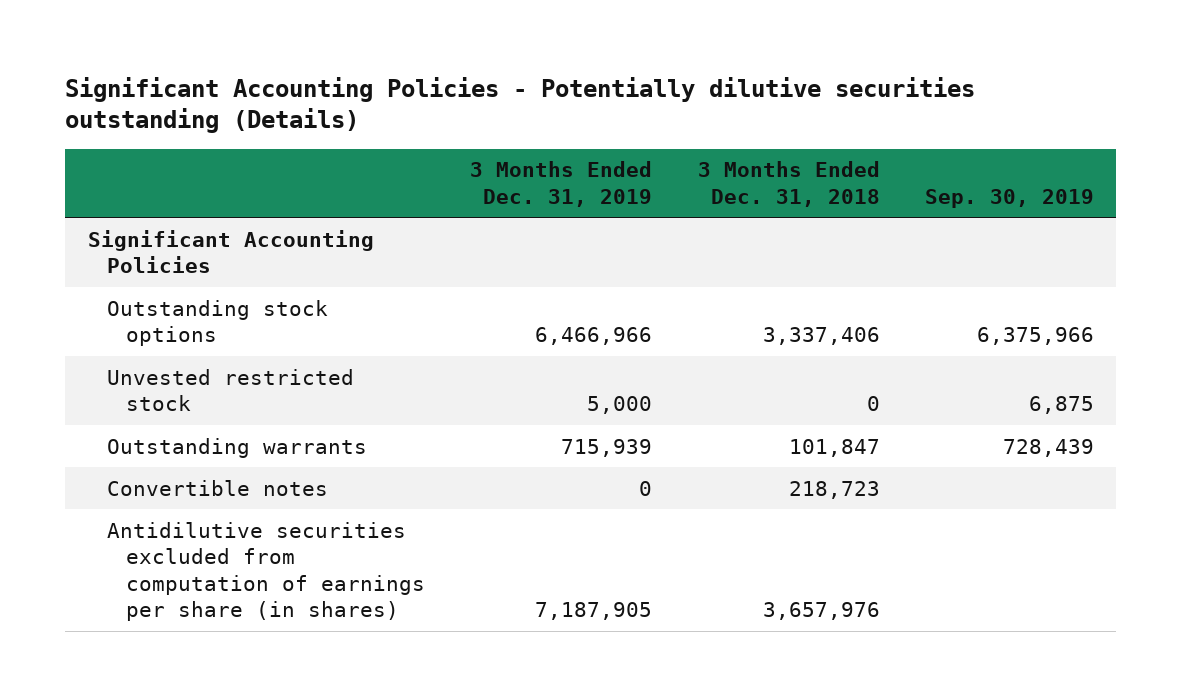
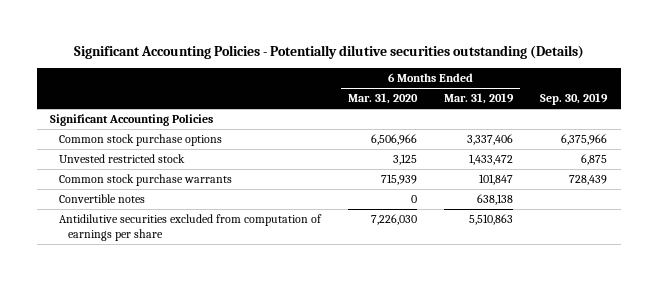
- | 3 Months Ended Dec. 31, 2019 | 3 Months Ended Dec. 31, 2018 | Sep. 30, 2019
+ | 6 Months Ended Mar. 31, 2020 | 6 Months Ended Mar. 31, 2019 | Sep. 30, 2019
- Outstanding stock options | 6,466,966 | 3,337,406 | 6,375,966
+ Common stock purchase options | 6,506,966 | 3,337,406 | 6,375,966
- Outstanding warrants | 715,939 | 101,847 | 728,439
+ Common stock purchase warrants | 715,939 | 101,847 | 728,439
- Antidilutive securities excluded from computation of earnings per share (in shares) | 7,187,905 | 3,657,976 |
+ Antidilutive securities excluded from computation of earnings per share | 7,226,030 | 5,510,863 |

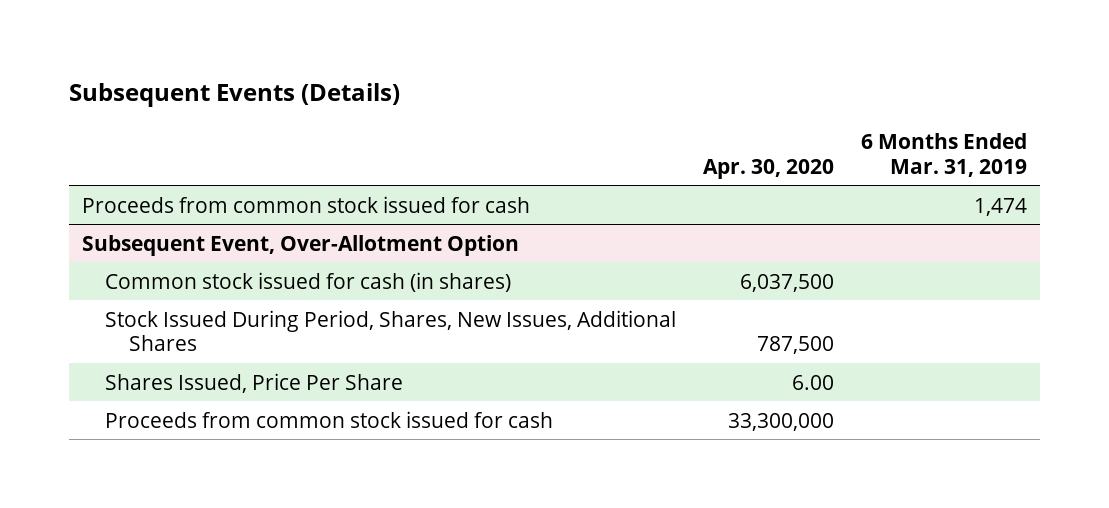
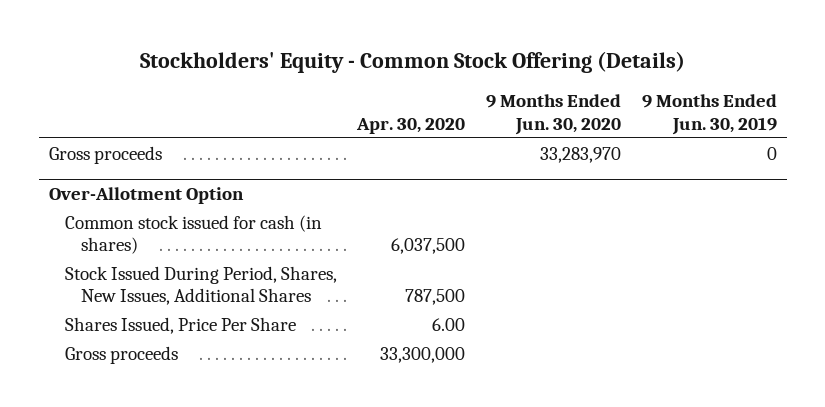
- Subsequent Events (Details)
+ Stockholders' Equity - Common Stock Offering (Details)
- | Apr. 30, 2020 | 6 Months Ended Mar. 31, 2019
+ | Apr. 30, 2020 | 9 Months Ended Jun. 30, 2020 | 9 Months Ended Jun. 30, 2019
- Proceeds from common stock issued for cash | | 1,474
- Subsequent Event, Over-Allotment Option
+ Gross proceeds | | 33,283,970 | 0
+ Over-Allotment Option
- Proceeds from common stock issued for cash | 33,300,000 |
+ Gross proceeds | 33,300,000 | |

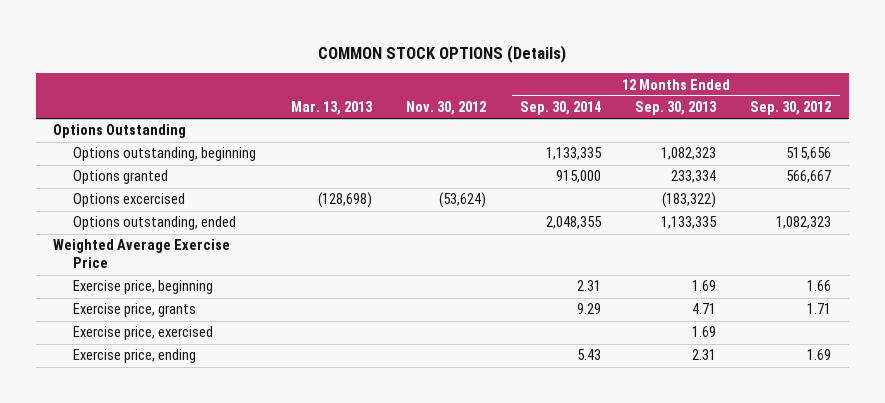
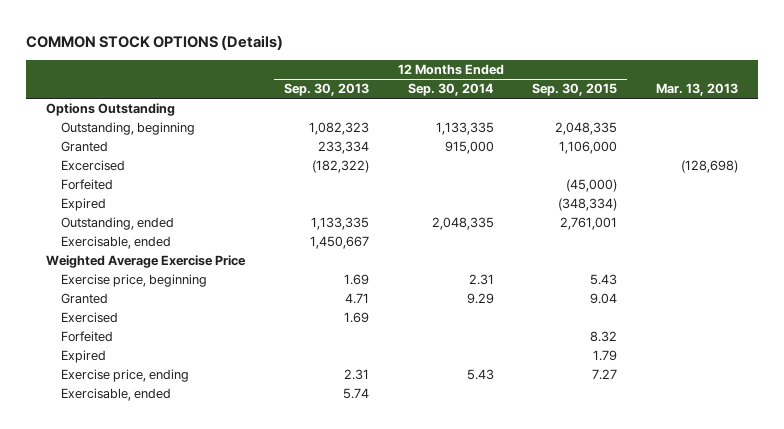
- | Mar. 13, 2013 | Nov. 30, 2012 | 12 Months Ended Sep. 30, 2014 | 12 Months Ended Sep. 30, 2013 | 12 Months Ended Sep. 30, 2012
+ | 12 Months Ended Sep. 30, 2013 | 12 Months Ended Sep. 30, 2014 | 12 Months Ended Sep. 30, 2015 | Mar. 13, 2013
- Options outstanding, beginning | | | 1,133,335 | 1,082,323 | 515,656
- Options granted | | | 915,000 | 233,334 | 566,667
- Options excercised | (128,698) | (53,624) | | (183,322) |
- Options outstanding, ended | | | 2,048,355 | 1,133,335 | 1,082,323
+ Outstanding, beginning | 1,082,323 | 1,133,335 | 2,048,335 |
+ Granted | 233,334 | 915,000 | 1,106,000 |
+ Excercised | (182,322) | | | (128,698)
+ Forfeited | | | (45,000) |
+ Expired | | | (348,334) |
+ Outstanding, ended | 1,133,335 | 2,048,335 | 2,761,001 |
+ Exercisable, ended | 1,450,667 | | |
- Exercise price, grants | | | 9.29 | 4.71 | 1.71
- Exercise price, exercised | | | | 1.69 |
+ Granted | 4.71 | 9.29 | 9.04 |
+ Exercised | 1.69 | | |
+ Forfeited | | | 8.32 |
+ Expired | | | 1.79 |
+ Exercisable, ended | 5.74 | | |

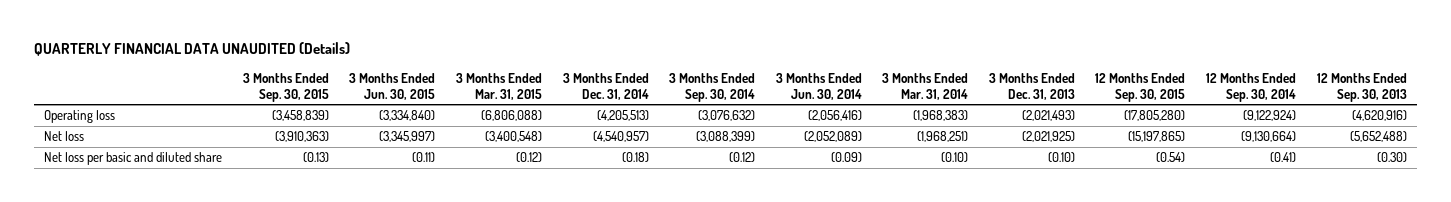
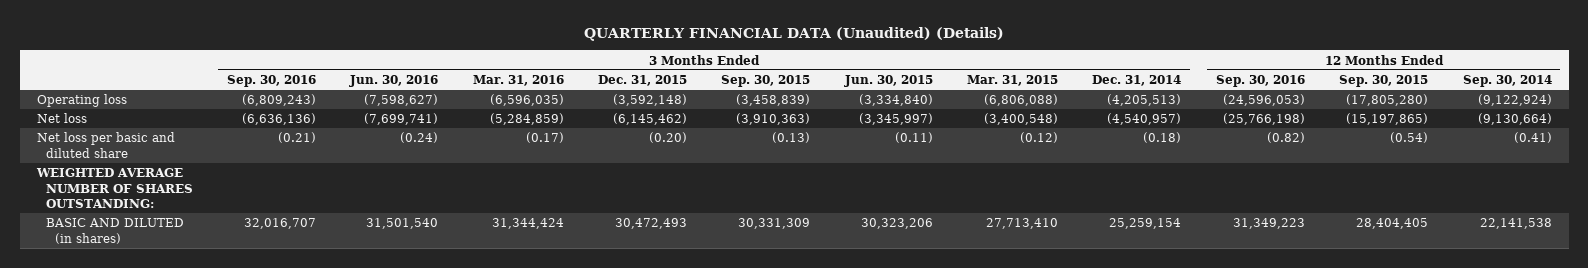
- QUARTERLY FINANCIAL DATA UNAUDITED (Details)
+ QUARTERLY FINANCIAL DATA (Unaudited) (Details)
- | 3 Months Ended Sep. 30, 2015 | 3 Months Ended Jun. 30, 2015 | 3 Months Ended Mar. 31, 2015 | 3 Months Ended Dec. 31, 2014 | 3 Months Ended Sep. 30, 2014 | 3 Months Ended Jun. 30, 2014 | 3 Months Ended Mar. 31, 2014 | 3 Months Ended Dec. 31, 2013 | 12 Months Ended Sep. 30, 2015 | 12 Months Ended Sep. 30, 2014 | 12 Months Ended Sep. 30, 2013
+ | 3 Months Ended Sep. 30, 2016 | 3 Months Ended Jun. 30, 2016 | 3 Months Ended Mar. 31, 2016 | 3 Months Ended Dec. 31, 2015 | 3 Months Ended Sep. 30, 2015 | 3 Months Ended Jun. 30, 2015 | 3 Months Ended Mar. 31, 2015 | 3 Months Ended Dec. 31, 2014 | 12 Months Ended Sep. 30, 2016 | 12 Months Ended Sep. 30, 2015 | 12 Months Ended Sep. 30, 2014
+ WEIGHTED AVERAGE NUMBER OF SHARES OUTSTANDING:
+ BASIC AND DILUTED (in shares) | 32,016,707 | 31,501,540 | 31,344,424 | 30,472,493 | 30,331,309 | 30,323,206 | 27,713,410 | 25,259,154 | 31,349,223 | 28,404,405 | 22,141,538

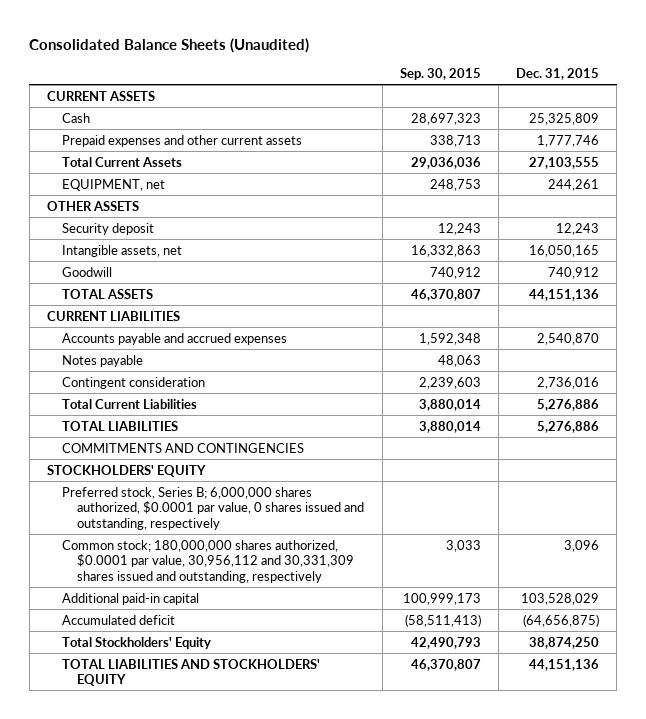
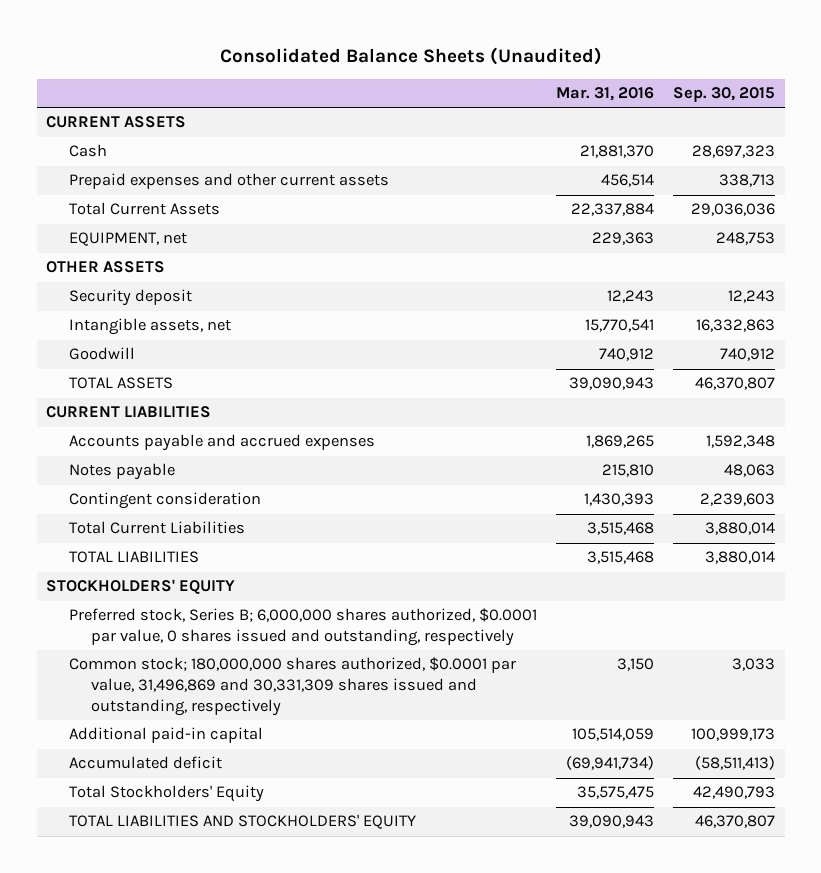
- | Sep. 30, 2015 | Dec. 31, 2015
+ | Mar. 31, 2016 | Sep. 30, 2015
- COMMITMENTS AND CONTINGENCIES
- Common stock; 180,000,000 shares authorized, $0.0001 par value, 30,956,112 and 30,331,309 shares issued and outstanding, respectively | 3,033 | 3,096
+ Common stock; 180,000,000 shares authorized, $0.0001 par value, 31,496,869 and 30,331,309 shares issued and outstanding, respectively | 3,150 | 3,033

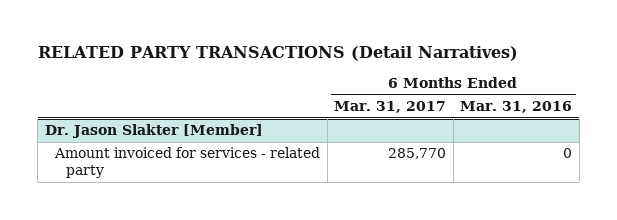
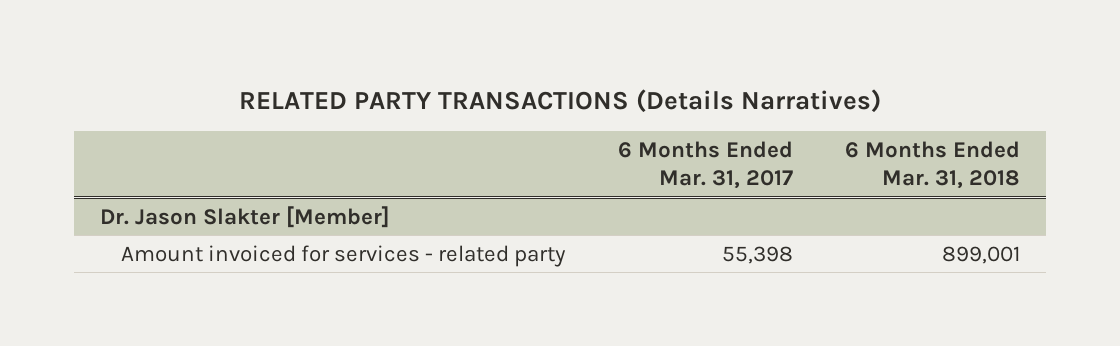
- RELATED PARTY TRANSACTIONS (Detail Narratives)
+ RELATED PARTY TRANSACTIONS (Details Narratives)
- | 6 Months Ended Mar. 31, 2017 | 6 Months Ended Mar. 31, 2016
+ | 6 Months Ended Mar. 31, 2017 | 6 Months Ended Mar. 31, 2018
@ Dr. Jason Slakter [Member]
- Amount invoiced for services - related party | 285,770 | 0
+ Amount invoiced for services - related party | 55,398 | 899,001

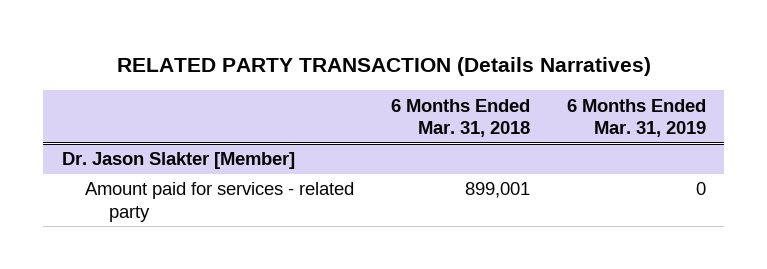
- RELATED PARTY TRANSACTIONS (Details Narratives)
+ RELATED PARTY TRANSACTION (Details Narratives)
- | 6 Months Ended Mar. 31, 2017 | 6 Months Ended Mar. 31, 2018
+ | 6 Months Ended Mar. 31, 2018 | 6 Months Ended Mar. 31, 2019
@ Dr. Jason Slakter [Member]
- Amount invoiced for services - related party | 55,398 | 899,001
+ Amount paid for services - related party | 899,001 | 0

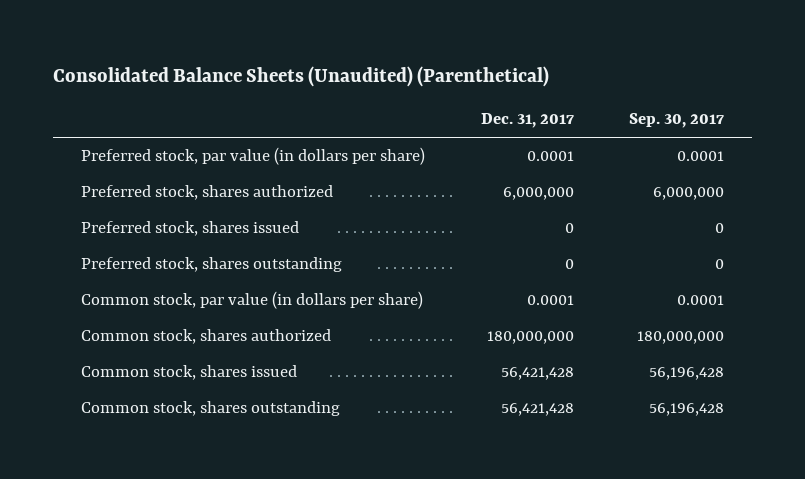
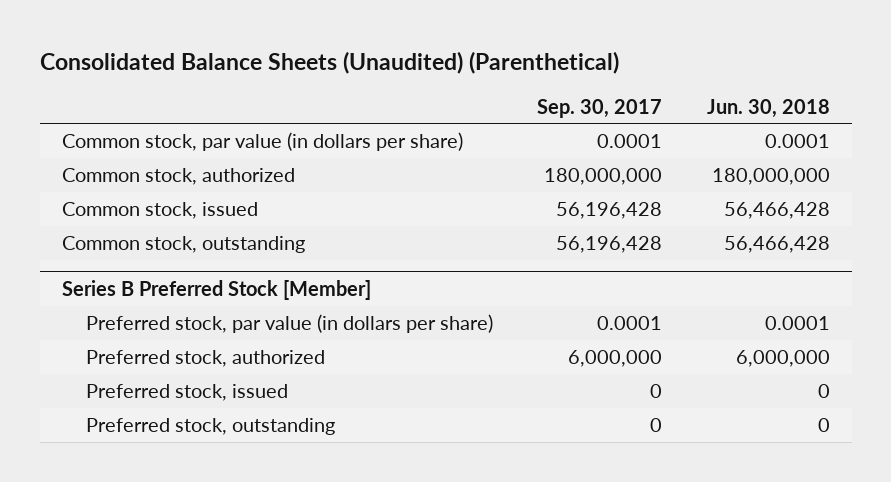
- | Dec. 31, 2017 | Sep. 30, 2017
+ | Sep. 30, 2017 | Jun. 30, 2018
- Preferred stock, par value (in dollars per share) | 0.0001 | 0.0001
- Preferred stock, shares authorized | 6,000,000 | 6,000,000
- Preferred stock, shares issued | 0 | 0
- Preferred stock, shares outstanding | 0 | 0
- Common stock, shares authorized | 180,000,000 | 180,000,000
- Common stock, shares issued | 56,421,428 | 56,196,428
- Common stock, shares outstanding | 56,421,428 | 56,196,428
+ Common stock, authorized | 180,000,000 | 180,000,000
+ Common stock, issued | 56,196,428 | 56,466,428
+ Common stock, outstanding | 56,196,428 | 56,466,428
+ Series B Preferred Stock [Member]
+ Preferred stock, par value (in dollars per share) | 0.0001 | 0.0001
+ Preferred stock, authorized | 6,000,000 | 6,000,000
+ Preferred stock, issued | 0 | 0
+ Preferred stock, outstanding | 0 | 0

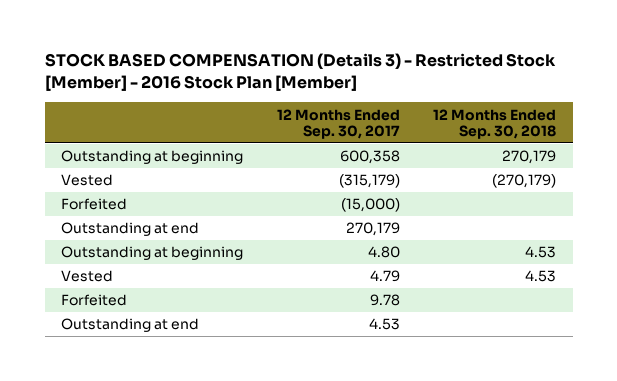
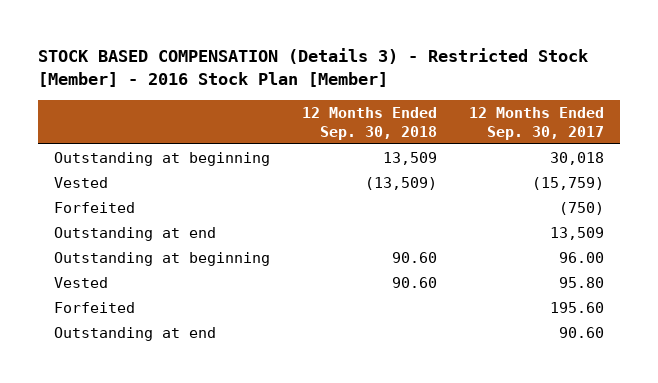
- | 12 Months Ended Sep. 30, 2017 | 12 Months Ended Sep. 30, 2018
+ | 12 Months Ended Sep. 30, 2018 | 12 Months Ended Sep. 30, 2017
- Outstanding at beginning | 600,358 | 270,179
- Vested | (315,179) | (270,179)
- Forfeited | (15,000) |
- Outstanding at end | 270,179 |
- Outstanding at beginning | 4.80 | 4.53
- Vested | 4.79 | 4.53
- Forfeited | 9.78 |
- Outstanding at end | 4.53 |
+ Outstanding at beginning | 13,509 | 30,018
+ Vested | (13,509) | (15,759)
+ Forfeited | | (750)
+ Outstanding at end | | 13,509
+ Outstanding at beginning | 90.60 | 96.00
+ Vested | 90.60 | 95.80
+ Forfeited | | 195.60
+ Outstanding at end | | 90.60

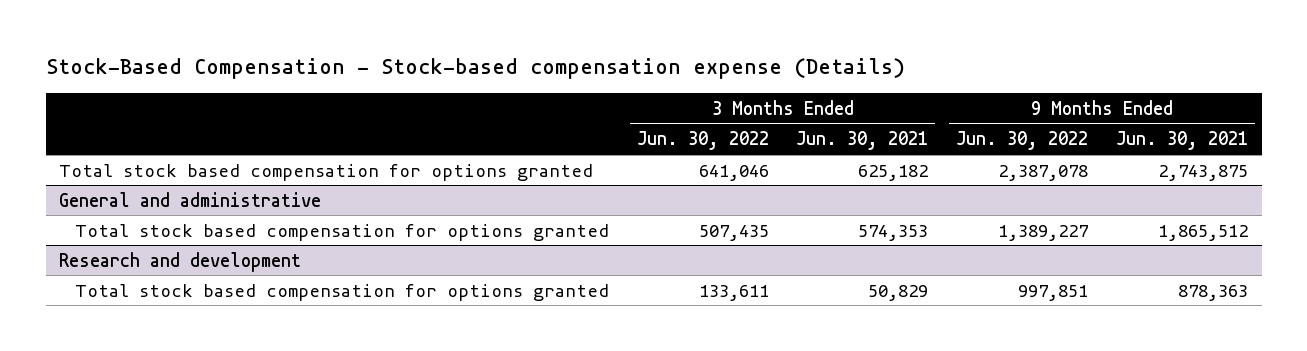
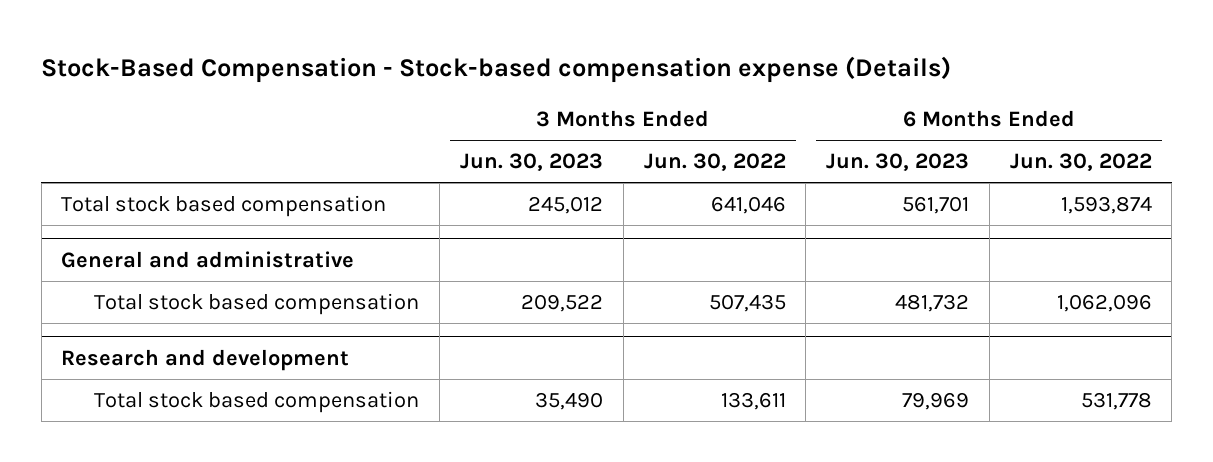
- | 3 Months Ended Jun. 30, 2022 | 3 Months Ended Jun. 30, 2021 | 9 Months Ended Jun. 30, 2022 | 9 Months Ended Jun. 30, 2021
+ | 3 Months Ended Jun. 30, 2023 | 3 Months Ended Jun. 30, 2022 | 6 Months Ended Jun. 30, 2023 | 6 Months Ended Jun. 30, 2022
- Total stock based compensation for options granted | 641,046 | 625,182 | 2,387,078 | 2,743,875
+ Total stock based compensation | 245,012 | 641,046 | 561,701 | 1,593,874
@ General and administrative
- Total stock based compensation for options granted | 507,435 | 574,353 | 1,389,227 | 1,865,512
+ Total stock based compensation | 209,522 | 507,435 | 481,732 | 1,062,096
@ Research and development
- Total stock based compensation for options granted | 133,611 | 50,829 | 997,851 | 878,363
+ Total stock based compensation | 35,490 | 133,611 | 79,969 | 531,778

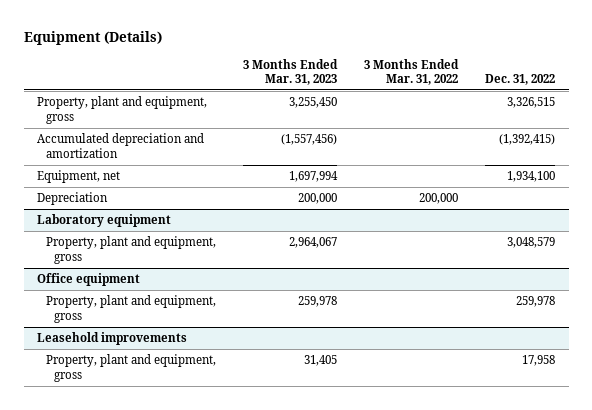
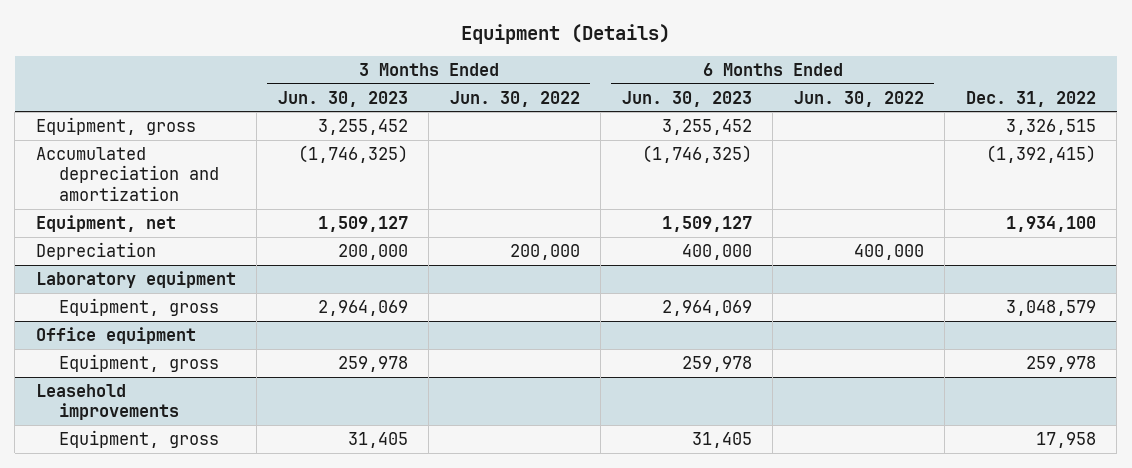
- | 3 Months Ended Mar. 31, 2023 | 3 Months Ended Mar. 31, 2022 | Dec. 31, 2022
+ | 3 Months Ended Jun. 30, 2023 | 3 Months Ended Jun. 30, 2022 | 6 Months Ended Jun. 30, 2023 | 6 Months Ended Jun. 30, 2022 | Dec. 31, 2022
- Property, plant and equipment, gross | 3,255,450 | | 3,326,515
+ Equipment, gross | 3,255,452 | | 3,255,452 | | 3,326,515
@ Laboratory equipment
- Property, plant and equipment, gross | 2,964,067 | | 3,048,579
+ Equipment, gross | 2,964,069 | | 2,964,069 | | 3,048,579
@ Office equipment
- Property, plant and equipment, gross | 259,978 | | 259,978
+ Equipment, gross | 259,978 | | 259,978 | | 259,978
@ Leasehold improvements
- Property, plant and equipment, gross | 31,405 | | 17,958
+ Equipment, gross | 31,405 | | 31,405 | | 17,958

